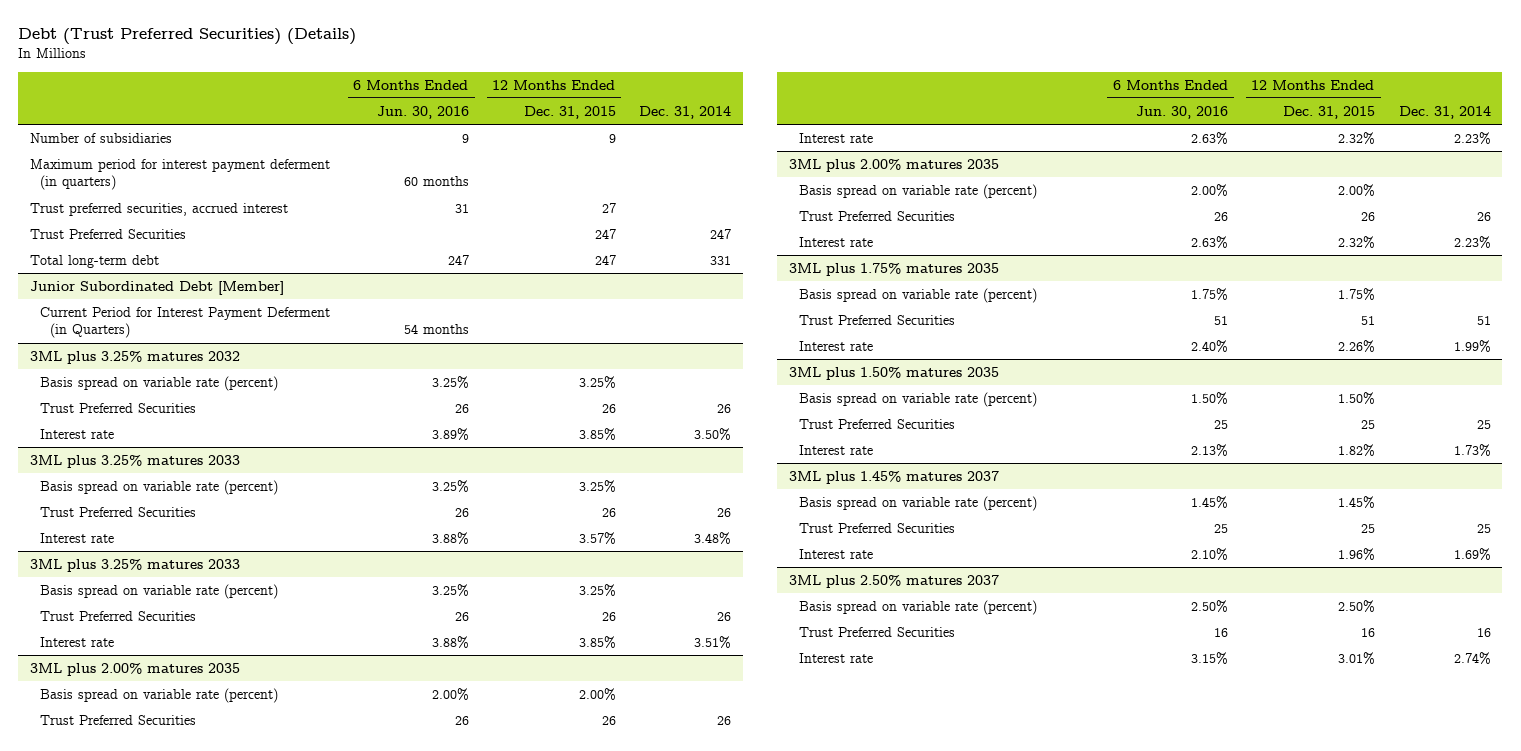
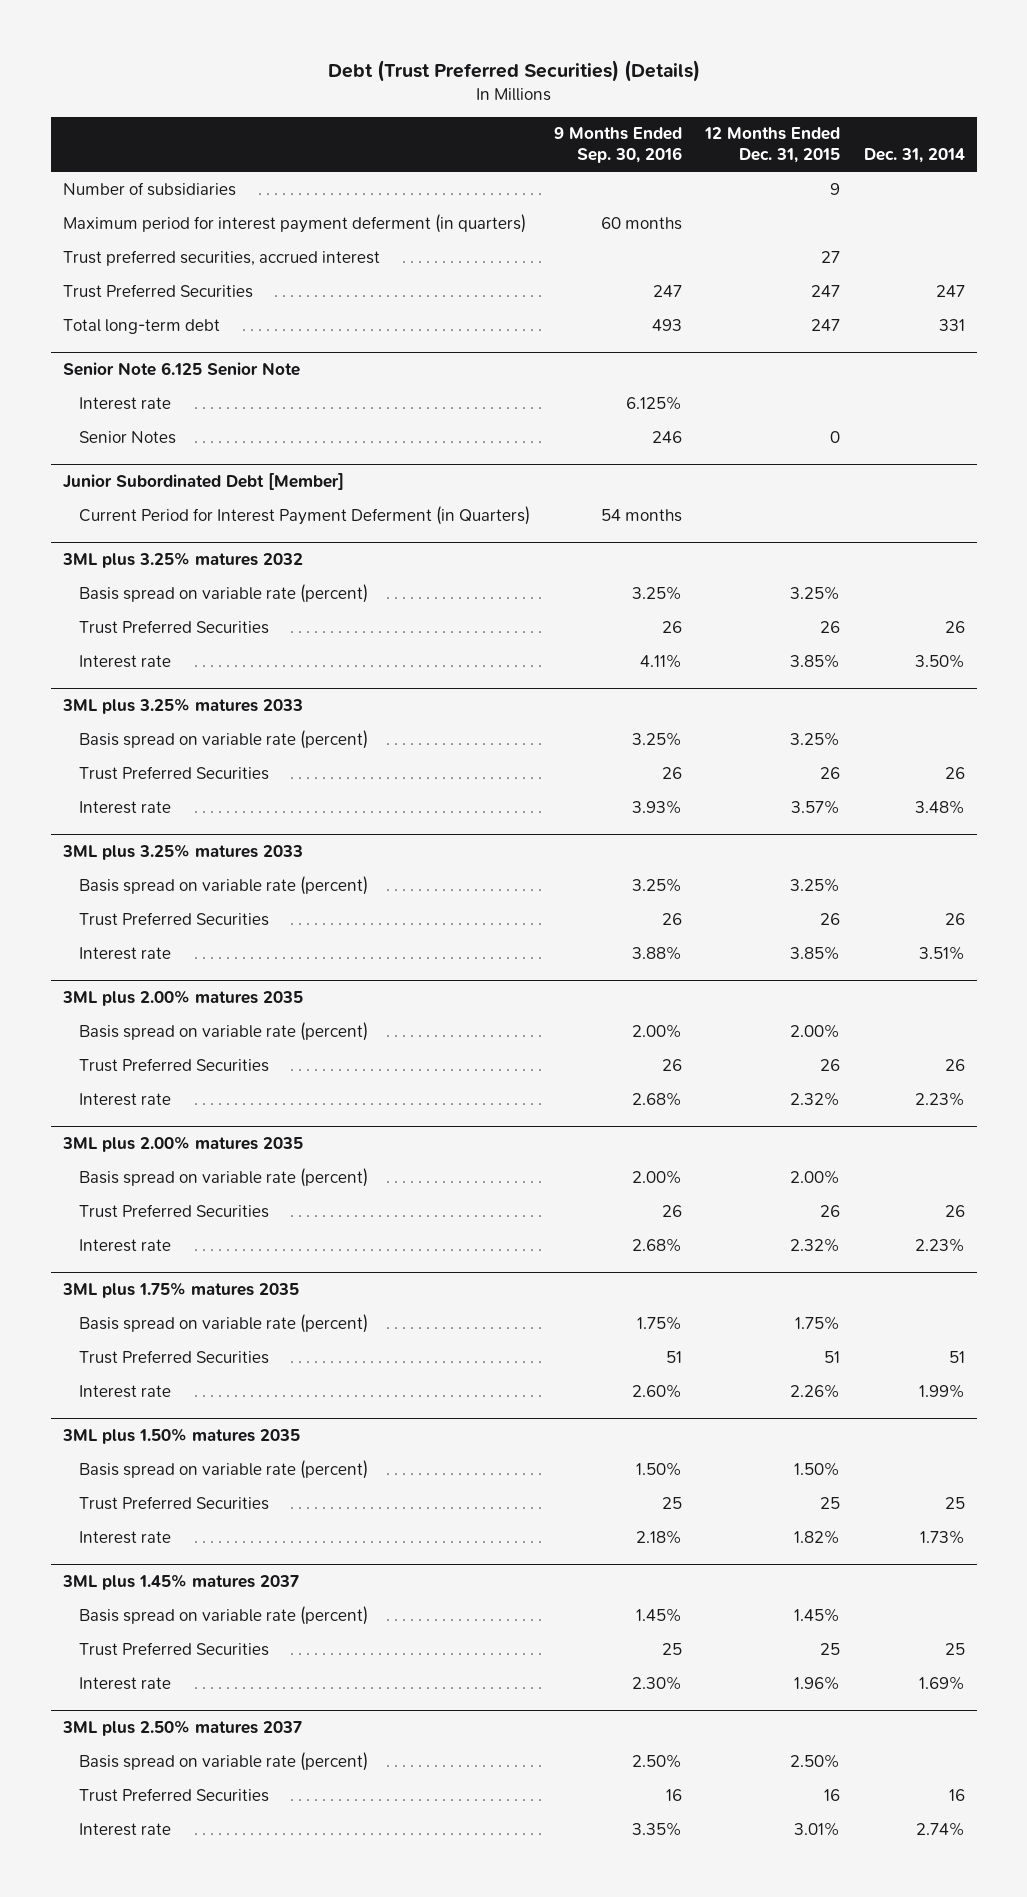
- | 6 Months Ended Jun. 30, 2016 | 12 Months Ended Dec. 31, 2015 | Dec. 31, 2014
+ | 9 Months Ended Sep. 30, 2016 | 12 Months Ended Dec. 31, 2015 | Dec. 31, 2014
+ Senior Note 6.125 Senior Note
+ Interest rate | 6.125% | |
+ Senior Notes | 246 | 0 |

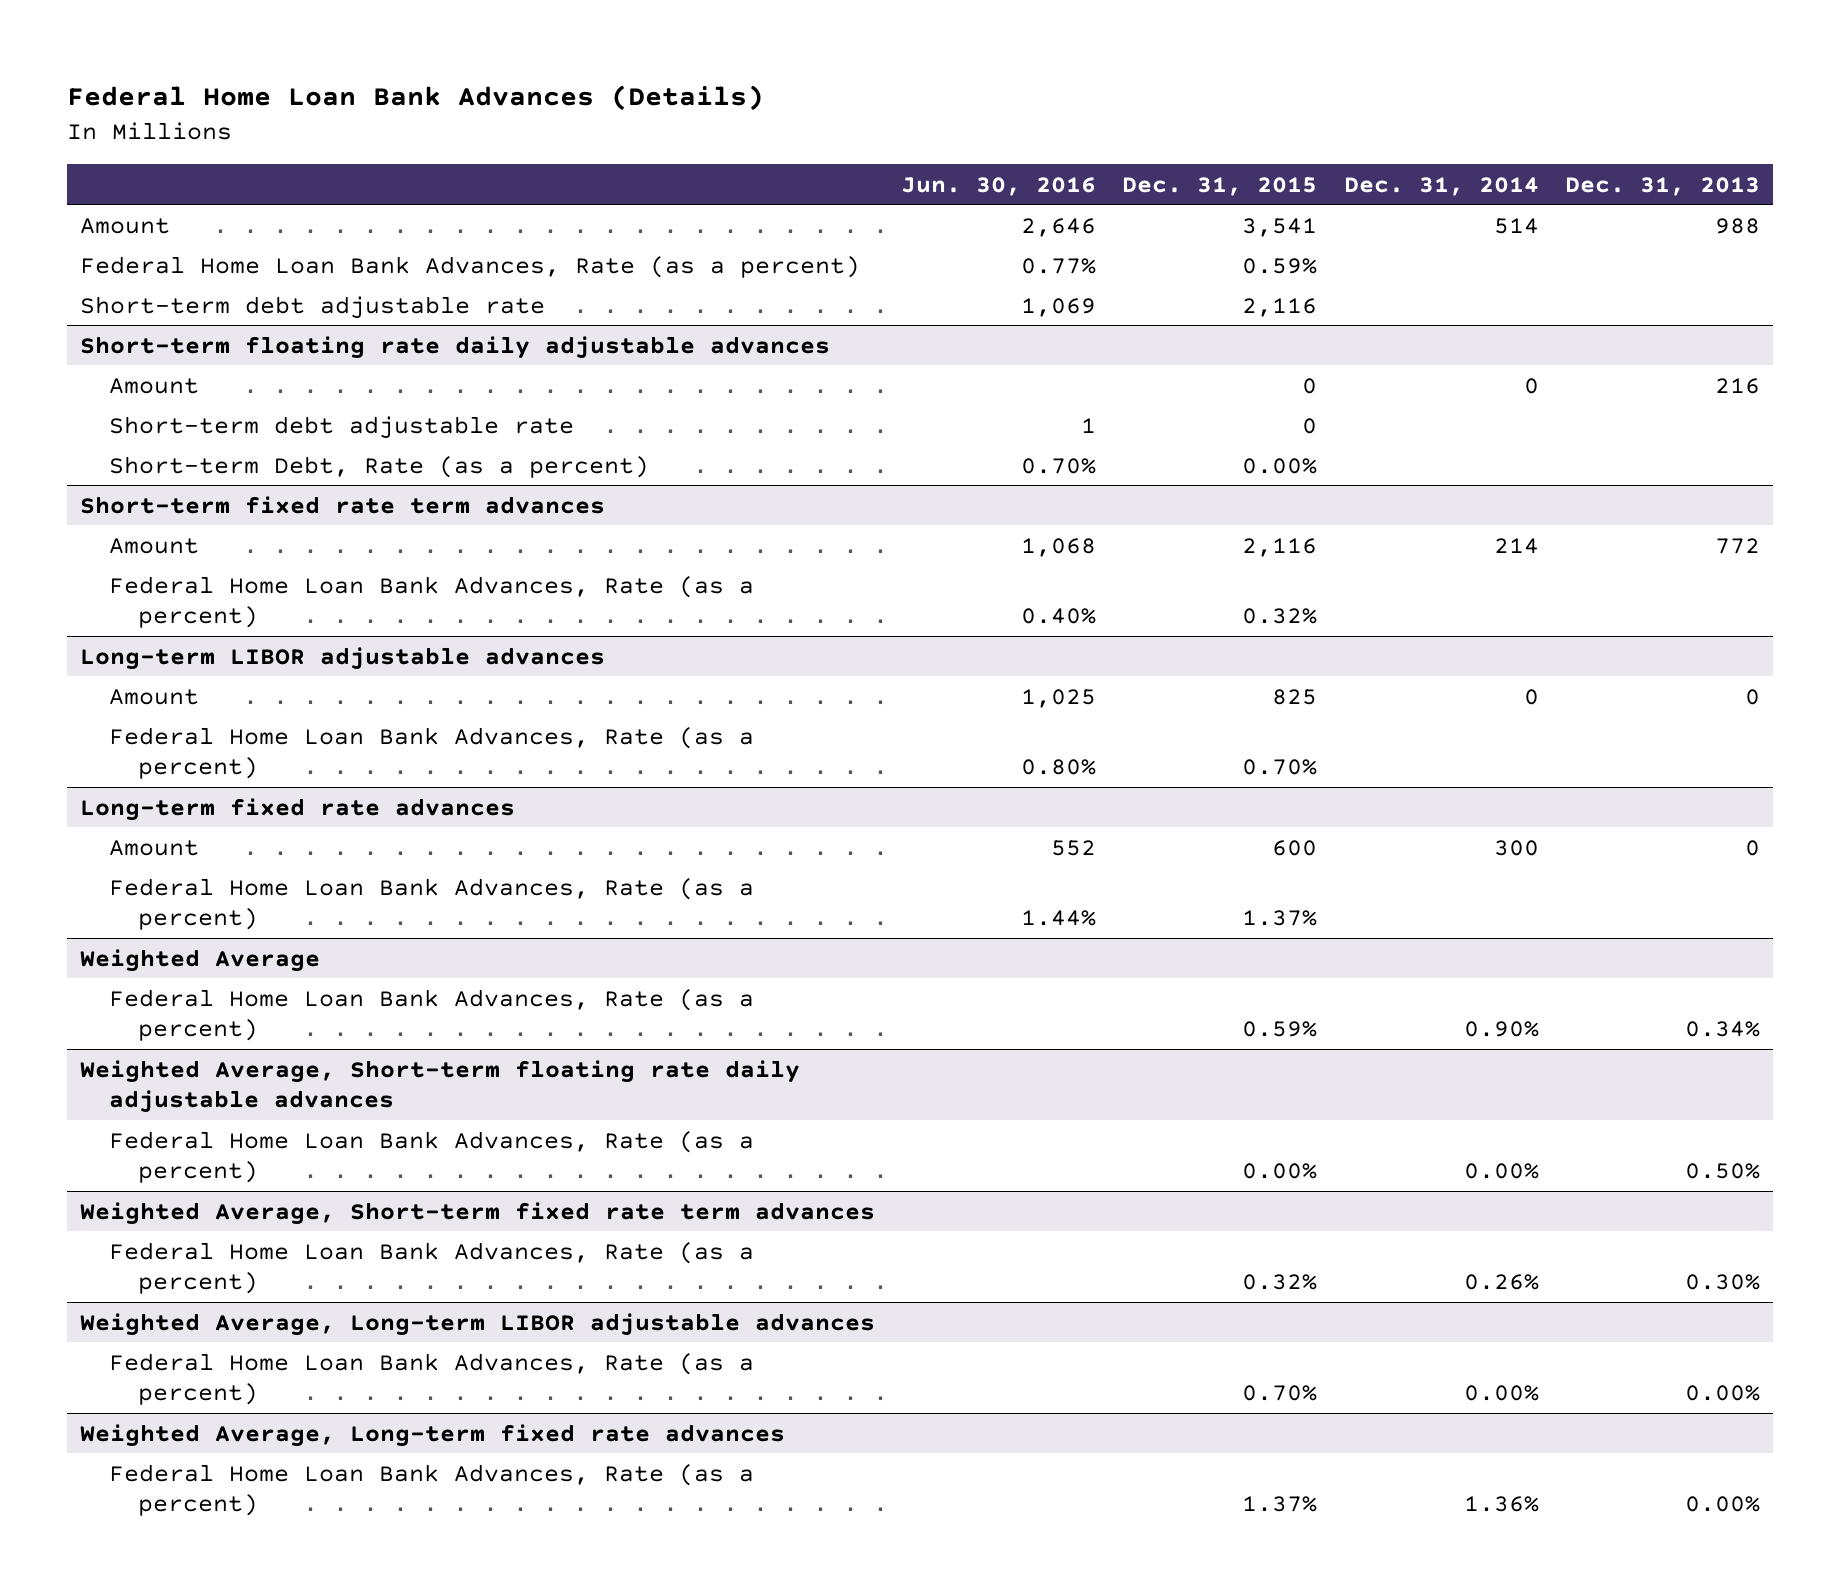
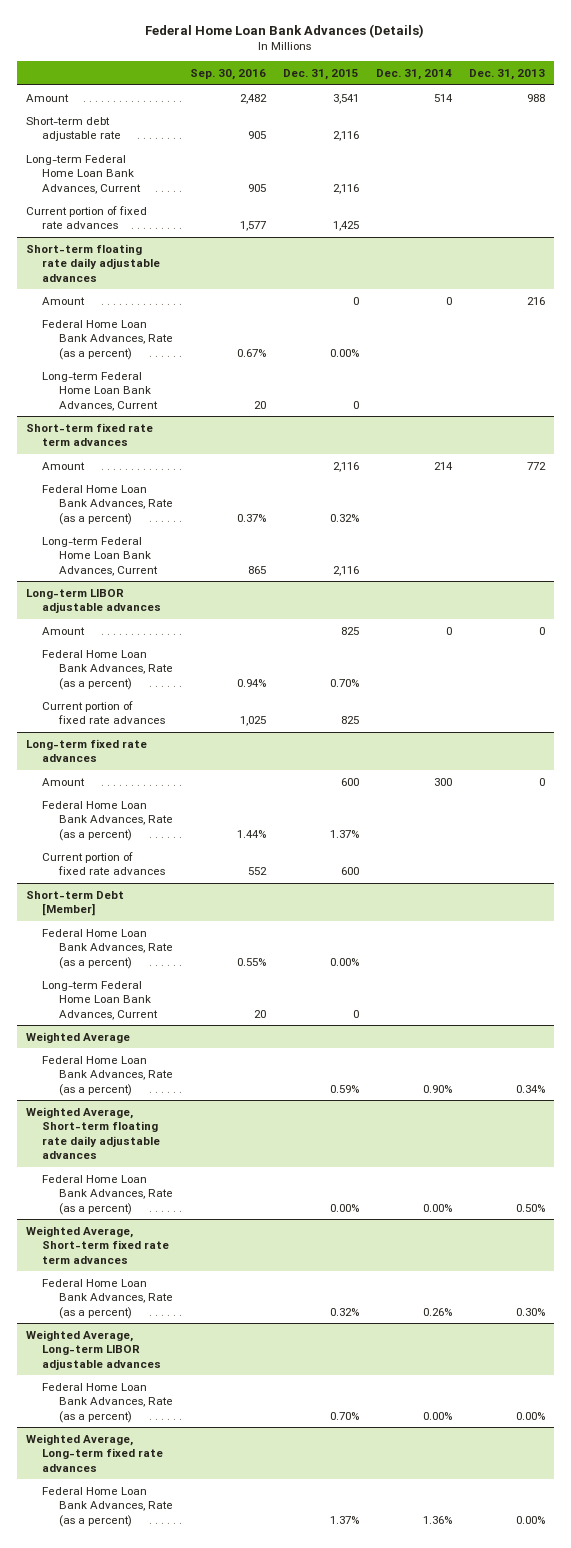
- | Jun. 30, 2016 | Dec. 31, 2015 | Dec. 31, 2014 | Dec. 31, 2013
+ | Sep. 30, 2016 | Dec. 31, 2015 | Dec. 31, 2014 | Dec. 31, 2013
- Federal Home Loan Bank Advances, Rate (as a percent) | 0.77% | 0.59% | |
+ Long-term Federal Home Loan Bank Advances, Current | 905 | 2,116 | |
+ Current portion of fixed rate advances | 1,577 | 1,425 | |
@ Short-term floating rate daily adjustable advances
- Short-term debt adjustable rate | 1 | 0 | |
- Short-term Debt, Rate (as a percent) | 0.70% | 0.00% | |
+ Federal Home Loan Bank Advances, Rate (as a percent) | 0.67% | 0.00% | |
+ Long-term Federal Home Loan Bank Advances, Current | 20 | 0 | |
@ Short-term fixed rate term advances
+ Long-term Federal Home Loan Bank Advances, Current | 865 | 2,116 | |
@ Long-term LIBOR adjustable advances
+ Current portion of fixed rate advances | 1,025 | 825 | |
@ Long-term fixed rate advances
+ Current portion of fixed rate advances | 552 | 600 | |
+ Short-term Debt [Member]
+ Federal Home Loan Bank Advances, Rate (as a percent) | 0.55% | 0.00% | |
+ Long-term Federal Home Loan Bank Advances, Current | 20 | 0 | |

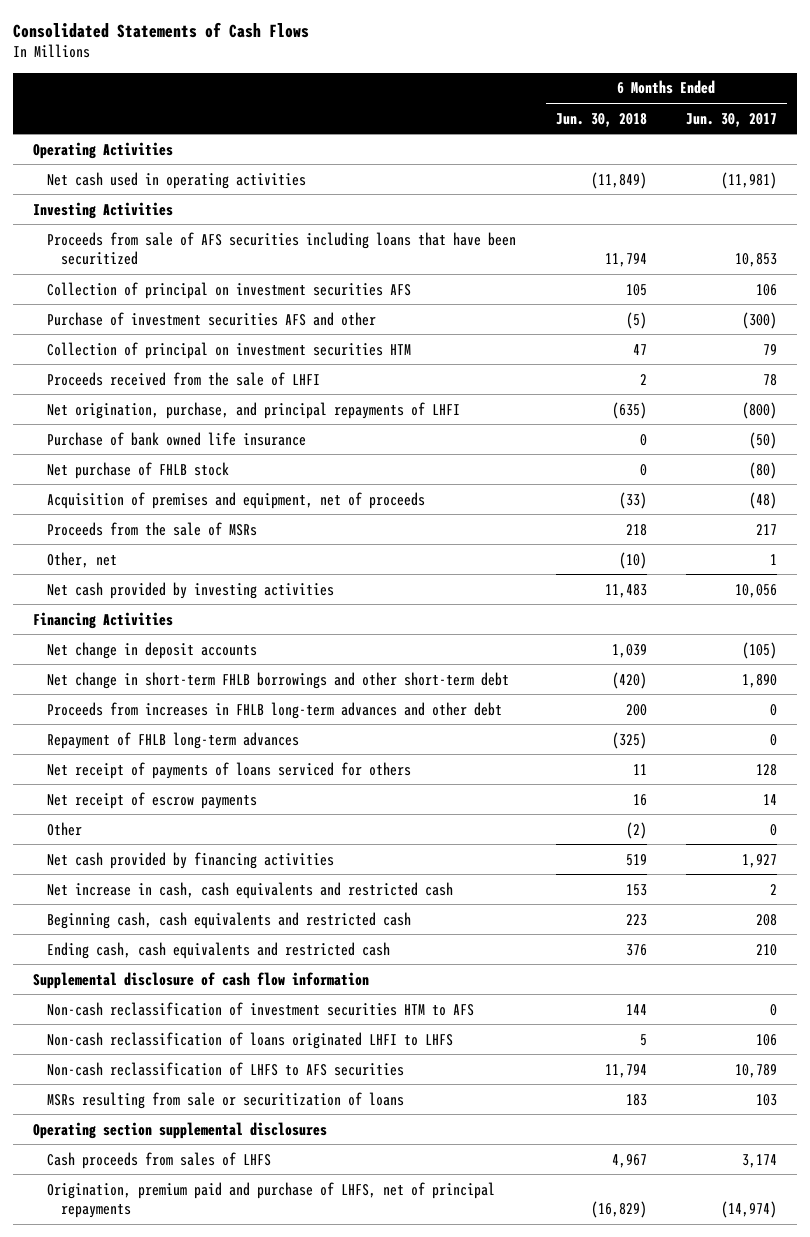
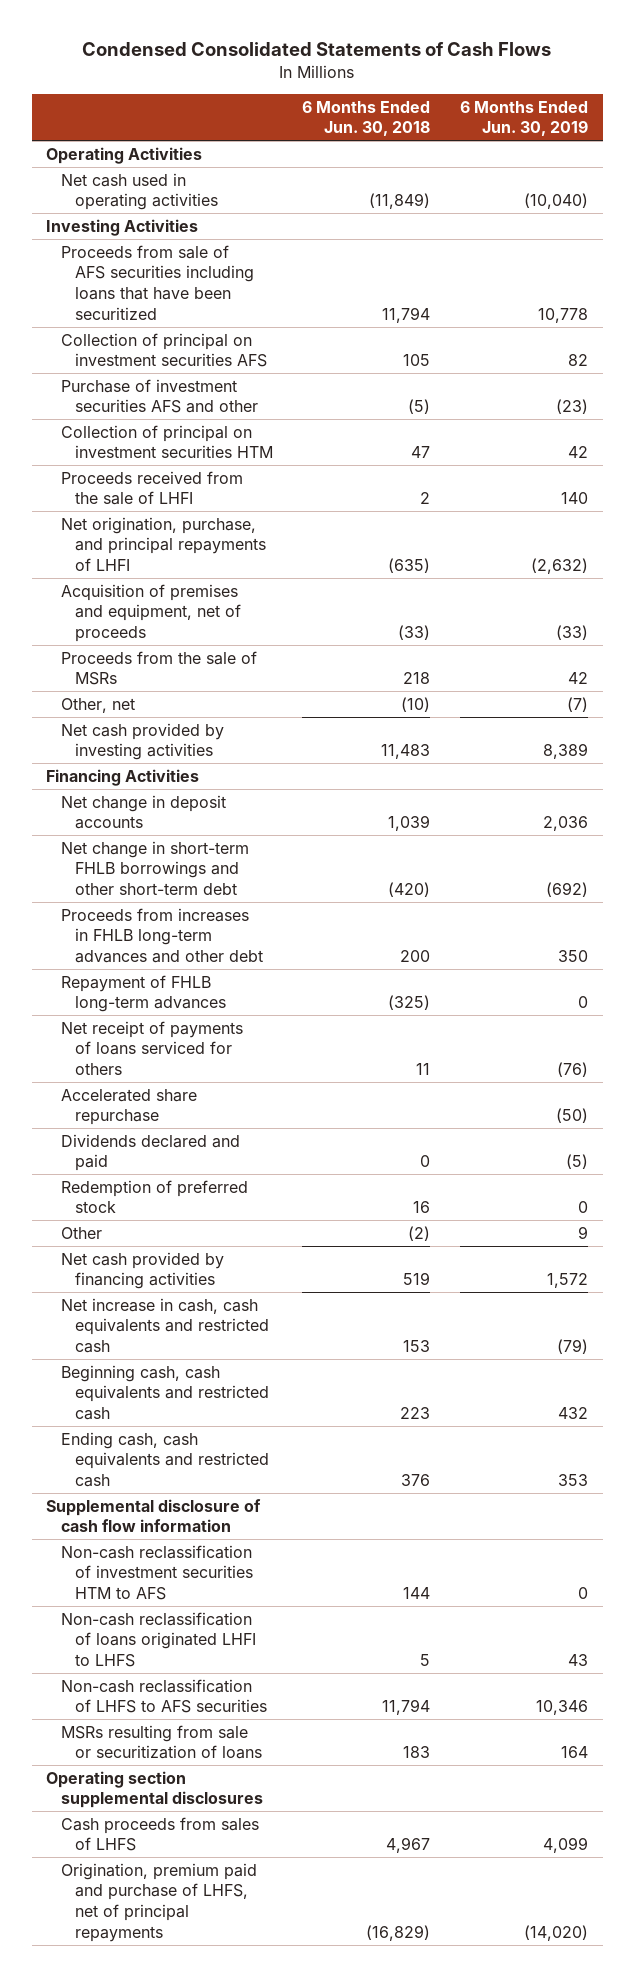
- Consolidated Statements of Cash Flows
+ Condensed Consolidated Statements of Cash Flows
- | 6 Months Ended Jun. 30, 2018 | 6 Months Ended Jun. 30, 2017
+ | 6 Months Ended Jun. 30, 2018 | 6 Months Ended Jun. 30, 2019
- Purchase of bank owned life insurance | 0 | (50)
- Net purchase of FHLB stock | 0 | (80)
- Net receipt of escrow payments | 16 | 14
+ Accelerated share repurchase | | (50)
+ Dividends declared and paid | 0 | (5)
+ Redemption of preferred stock | 16 | 0

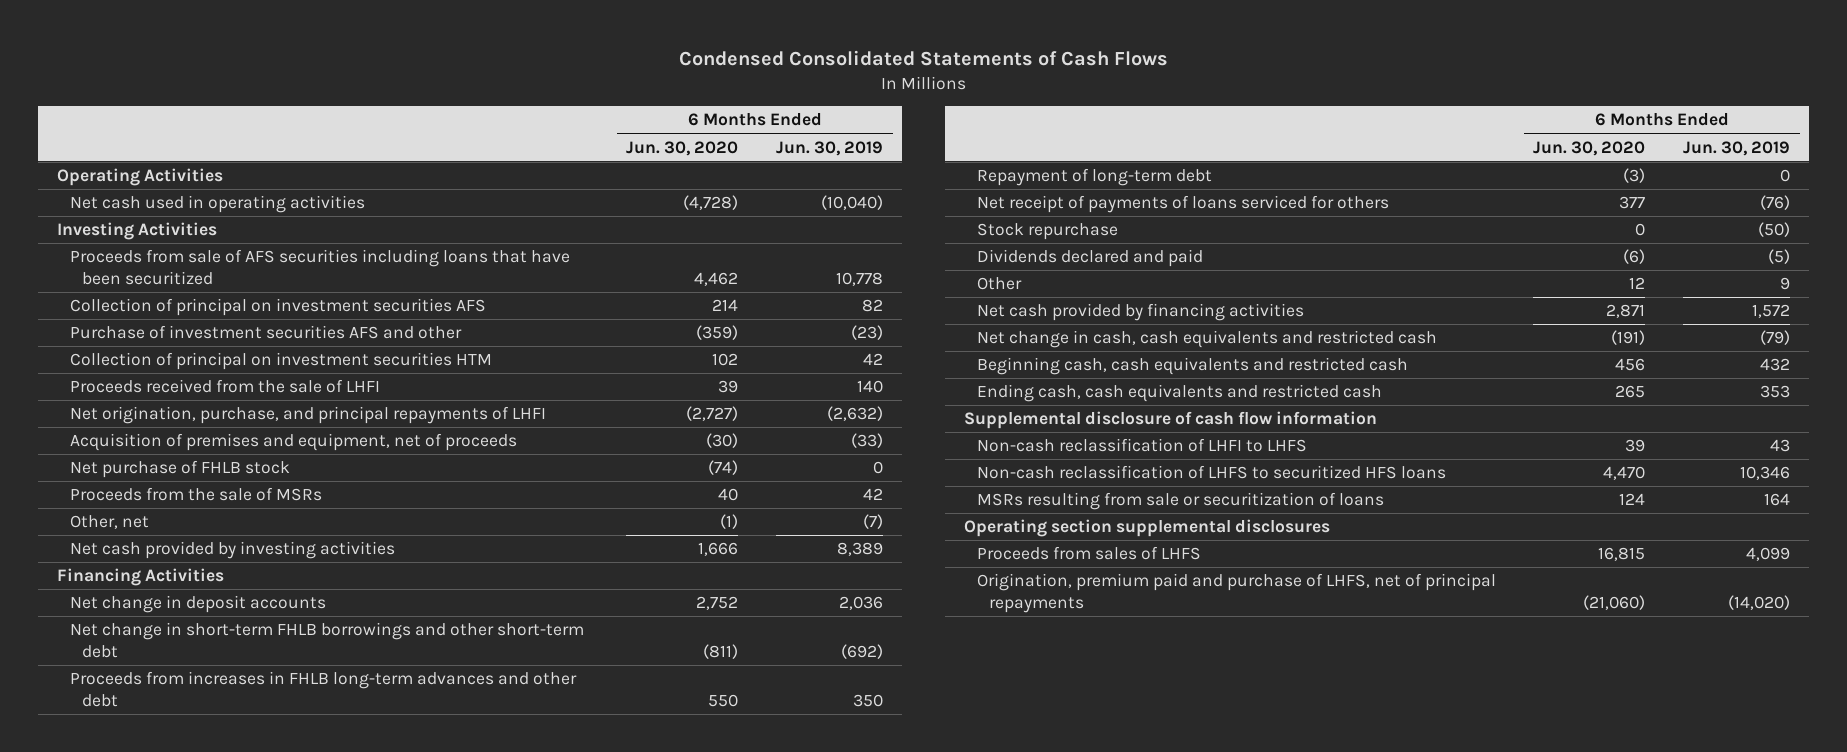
- | 6 Months Ended Jun. 30, 2018 | 6 Months Ended Jun. 30, 2019
+ | 6 Months Ended Jun. 30, 2020 | 6 Months Ended Jun. 30, 2019
+ Net purchase of FHLB stock | (74) | 0
- Repayment of FHLB long-term advances | (325) | 0
+ Repayment of long-term debt | (3) | 0
- Accelerated share repurchase | | (50)
+ Stock repurchase | 0 | (50)
- Redemption of preferred stock | 16 | 0
- Net increase in cash, cash equivalents and restricted cash | 153 | (79)
+ Net change in cash, cash equivalents and restricted cash | (191) | (79)
- Non-cash reclassification of investment securities HTM to AFS | 144 | 0
- Non-cash reclassification of loans originated LHFI to LHFS | 5 | 43
- Non-cash reclassification of LHFS to AFS securities | 11,794 | 10,346
+ Non-cash reclassification of LHFI to LHFS | 39 | 43
+ Non-cash reclassification of LHFS to securitized HFS loans | 4,470 | 10,346
- Cash proceeds from sales of LHFS | 4,967 | 4,099
+ Proceeds from sales of LHFS | 16,815 | 4,099

